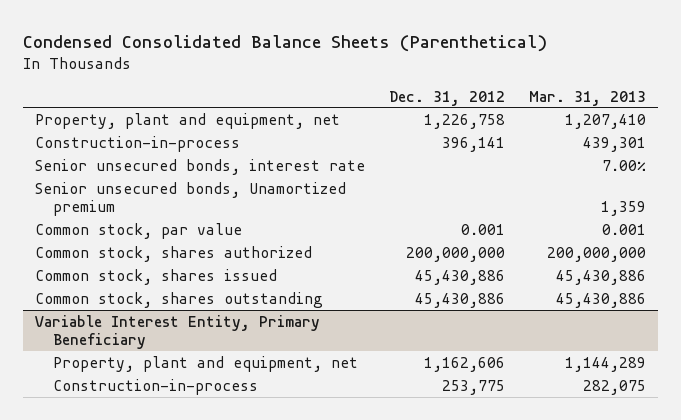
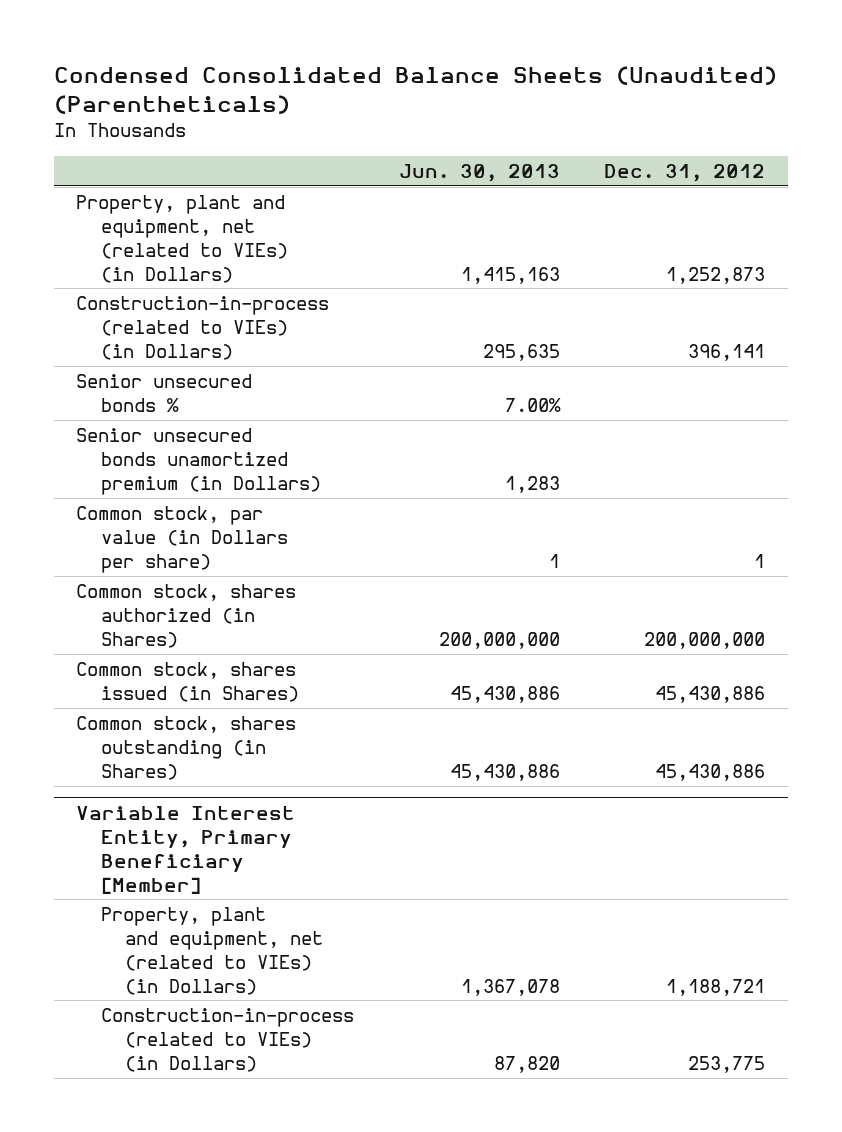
- Condensed Consolidated Balance Sheets (Parenthetical)
+ Condensed Consolidated Balance Sheets (Unaudited) (Parentheticals)
- | Dec. 31, 2012 | Mar. 31, 2013
+ | Jun. 30, 2013 | Dec. 31, 2012
- Property, plant and equipment, net | 1,226,758 | 1,207,410
- Construction-in-process | 396,141 | 439,301
- Senior unsecured bonds, interest rate | | 7.00%
- Senior unsecured bonds, Unamortized premium | | 1,359
- Common stock, par value | 0.001 | 0.001
- Common stock, shares authorized | 200,000,000 | 200,000,000
- Common stock, shares issued | 45,430,886 | 45,430,886
- Common stock, shares outstanding | 45,430,886 | 45,430,886
- Variable Interest Entity, Primary Beneficiary
- Property, plant and equipment, net | 1,162,606 | 1,144,289
- Construction-in-process | 253,775 | 282,075
+ Property, plant and equipment, net (related to VIEs) (in Dollars) | 1,415,163 | 1,252,873
+ Construction-in-process (related to VIEs) (in Dollars) | 295,635 | 396,141
+ Senior unsecured bonds % | 7.00% |
+ Senior unsecured bonds unamortized premium (in Dollars) | 1,283 |
+ Common stock, par value (in Dollars per share) | 1 | 1
+ Common stock, shares authorized (in Shares) | 200,000,000 | 200,000,000
+ Common stock, shares issued (in Shares) | 45,430,886 | 45,430,886
+ Common stock, shares outstanding (in Shares) | 45,430,886 | 45,430,886
+ Variable Interest Entity, Primary Beneficiary [Member]
+ Property, plant and equipment, net (related to VIEs) (in Dollars) | 1,367,078 | 1,188,721
+ Construction-in-process (related to VIEs) (in Dollars) | 87,820 | 253,775

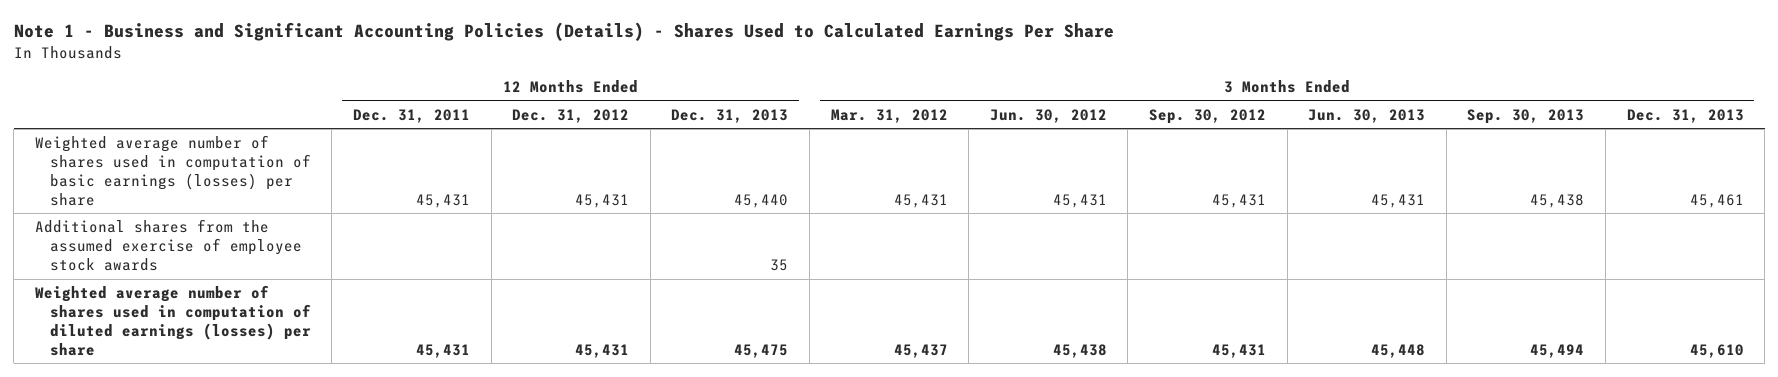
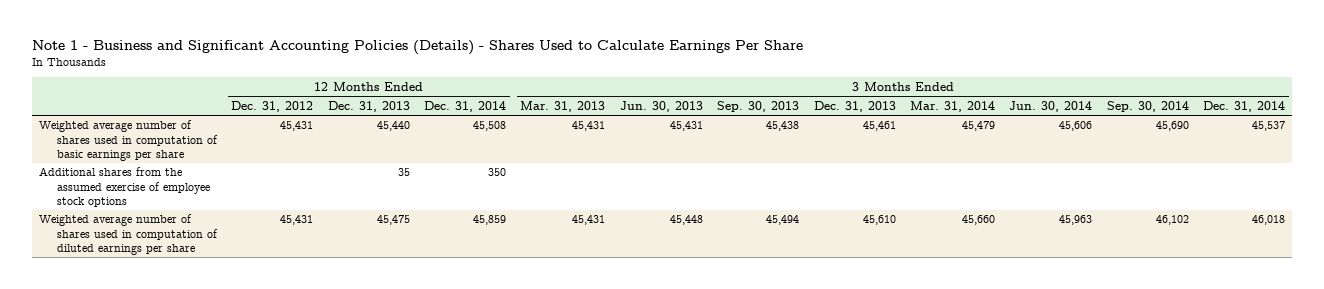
- Note 1 - Business and Significant Accounting Policies (Details) - Shares Used to Calculated Earnings Per Share
+ Note 1 - Business and Significant Accounting Policies (Details) - Shares Used to Calculate Earnings Per Share
- | 12 Months Ended Dec. 31, 2011 | 12 Months Ended Dec. 31, 2012 | 12 Months Ended Dec. 31, 2013 | 3 Months Ended Mar. 31, 2012 | 3 Months Ended Jun. 30, 2012 | 3 Months Ended Sep. 30, 2012 | 3 Months Ended Jun. 30, 2013 | 3 Months Ended Sep. 30, 2013 | 3 Months Ended Dec. 31, 2013
+ | 12 Months Ended Dec. 31, 2012 | 12 Months Ended Dec. 31, 2013 | 12 Months Ended Dec. 31, 2014 | 3 Months Ended Mar. 31, 2013 | 3 Months Ended Jun. 30, 2013 | 3 Months Ended Sep. 30, 2013 | 3 Months Ended Dec. 31, 2013 | 3 Months Ended Mar. 31, 2014 | 3 Months Ended Jun. 30, 2014 | 3 Months Ended Sep. 30, 2014 | 3 Months Ended Dec. 31, 2014
- Weighted average number of shares used in computation of basic earnings (losses) per share | 45,431 | 45,431 | 45,440 | 45,431 | 45,431 | 45,431 | 45,431 | 45,438 | 45,461
- Additional shares from the assumed exercise of employee stock awards | | | 35 | | | | | |
- Weighted average number of shares used in computation of diluted earnings (losses) per share | 45,431 | 45,431 | 45,475 | 45,437 | 45,438 | 45,431 | 45,448 | 45,494 | 45,610
+ Weighted average number of shares used in computation of basic earnings per share | 45,431 | 45,440 | 45,508 | 45,431 | 45,431 | 45,438 | 45,461 | 45,479 | 45,606 | 45,690 | 45,537
+ Additional shares from the assumed exercise of employee stock options | | 35 | 350 | | | | | | | |
+ Weighted average number of shares used in computation of diluted earnings per share | 45,431 | 45,475 | 45,859 | 45,431 | 45,448 | 45,494 | 45,610 | 45,660 | 45,963 | 46,102 | 46,018

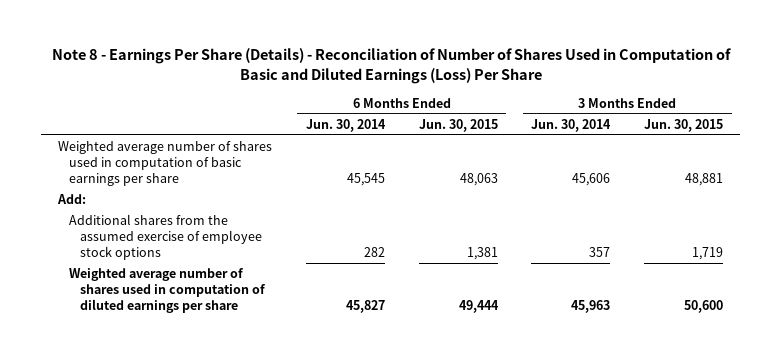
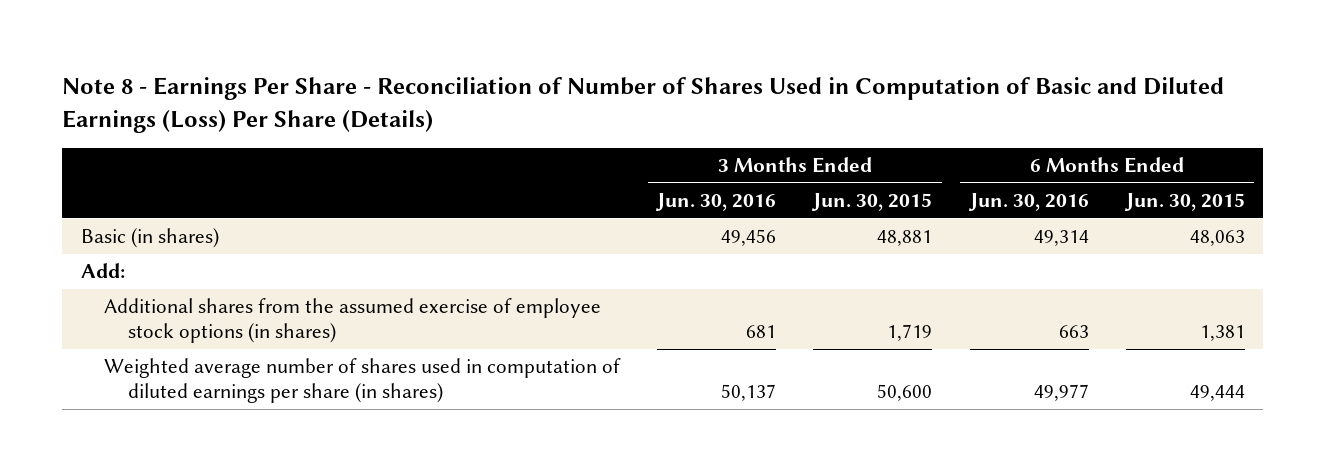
- Note 8 - Earnings Per Share (Details) - Reconciliation of Number of Shares Used in Computation of Basic and Diluted Earnings (Loss) Per Share
+ Note 8 - Earnings Per Share - Reconciliation of Number of Shares Used in Computation of Basic and Diluted Earnings (Loss) Per Share (Details)
- | 6 Months Ended Jun. 30, 2014 | 6 Months Ended Jun. 30, 2015 | 3 Months Ended Jun. 30, 2014 | 3 Months Ended Jun. 30, 2015
+ | 3 Months Ended Jun. 30, 2016 | 3 Months Ended Jun. 30, 2015 | 6 Months Ended Jun. 30, 2016 | 6 Months Ended Jun. 30, 2015
- Weighted average number of shares used in computation of basic earnings per share | 45,545 | 48,063 | 45,606 | 48,881
+ Basic (in shares) | 49,456 | 48,881 | 49,314 | 48,063
- Additional shares from the assumed exercise of employee stock options | 282 | 1,381 | 357 | 1,719
- Weighted average number of shares used in computation of diluted earnings per share | 45,827 | 49,444 | 45,963 | 50,600
+ Additional shares from the assumed exercise of employee stock options (in shares) | 681 | 1,719 | 663 | 1,381
+ Weighted average number of shares used in computation of diluted earnings per share (in shares) | 50,137 | 50,600 | 49,977 | 49,444

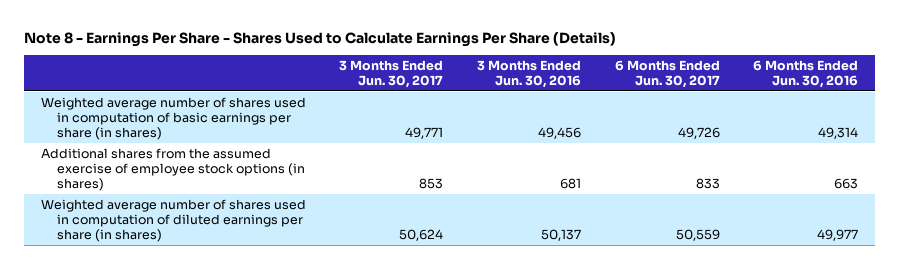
- Note 8 - Earnings Per Share - Reconciliation of Number of Shares Used in Computation of Basic and Diluted Earnings (Loss) Per Share (Details)
+ Note 8 - Earnings Per Share - Shares Used to Calculate Earnings Per Share (Details)
- | 3 Months Ended Jun. 30, 2016 | 3 Months Ended Jun. 30, 2015 | 6 Months Ended Jun. 30, 2016 | 6 Months Ended Jun. 30, 2015
+ | 3 Months Ended Jun. 30, 2017 | 3 Months Ended Jun. 30, 2016 | 6 Months Ended Jun. 30, 2017 | 6 Months Ended Jun. 30, 2016
- Basic (in shares) | 49,456 | 48,881 | 49,314 | 48,063
- Add:
+ Weighted average number of shares used in computation of basic earnings per share (in shares) | 49,771 | 49,456 | 49,726 | 49,314

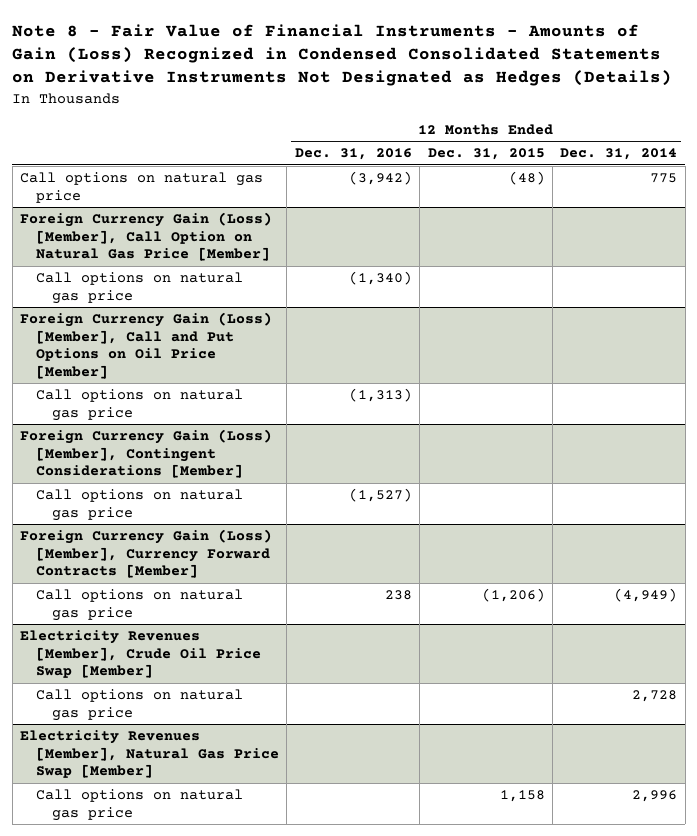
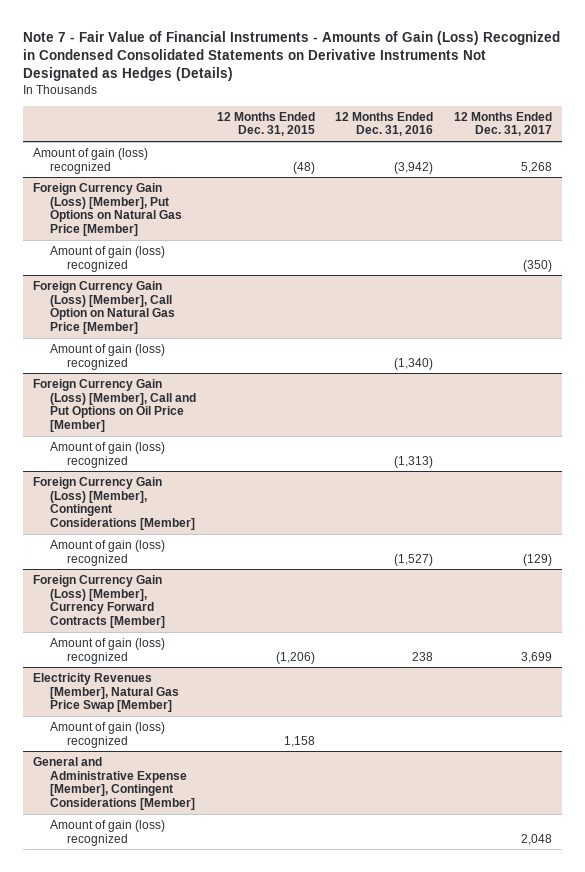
- Note 8 - Fair Value of Financial Instruments - Amounts of Gain (Loss) Recognized in Condensed Consolidated Statements on Derivative Instruments Not Designated as Hedges (Details)
+ Note 7 - Fair Value of Financial Instruments - Amounts of Gain (Loss) Recognized in Condensed Consolidated Statements on Derivative Instruments Not Designated as Hedges (Details)
- | 12 Months Ended Dec. 31, 2016 | 12 Months Ended Dec. 31, 2015 | 12 Months Ended Dec. 31, 2014
+ | 12 Months Ended Dec. 31, 2015 | 12 Months Ended Dec. 31, 2016 | 12 Months Ended Dec. 31, 2017
- Call options on natural gas price | (3,942) | (48) | 775
+ Amount of gain (loss) recognized | (48) | (3,942) | 5,268
+ Foreign Currency Gain (Loss) [Member], Put Options on Natural Gas Price [Member]
+ Amount of gain (loss) recognized | | | (350)
@ Foreign Currency Gain (Loss) [Member], Call Option on Natural Gas Price [Member]
- Call options on natural gas price | (1,340) | |
+ Amount of gain (loss) recognized | | (1,340) |
@ Foreign Currency Gain (Loss) [Member], Call and Put Options on Oil Price [Member]
- Call options on natural gas price | (1,313) | |
+ Amount of gain (loss) recognized | | (1,313) |
@ Foreign Currency Gain (Loss) [Member], Contingent Considerations [Member]
- Call options on natural gas price | (1,527) | |
+ Amount of gain (loss) recognized | | (1,527) | (129)
@ Foreign Currency Gain (Loss) [Member], Currency Forward Contracts [Member]
- Call options on natural gas price | 238 | (1,206) | (4,949)
- Electricity Revenues [Member], Crude Oil Price Swap [Member]
- Call options on natural gas price | | | 2,728
@ Foreign Currency Gain (Loss) [Member], Currency Forward Contracts [Member]
+ Amount of gain (loss) recognized | (1,206) | 238 | 3,699
@ Electricity Revenues [Member], Natural Gas Price Swap [Member]
- Call options on natural gas price | | 1,158 | 2,996
+ Amount of gain (loss) recognized | 1,158 | |
+ General and Administrative Expense [Member], Contingent Considerations [Member]
+ Amount of gain (loss) recognized | | | 2,048

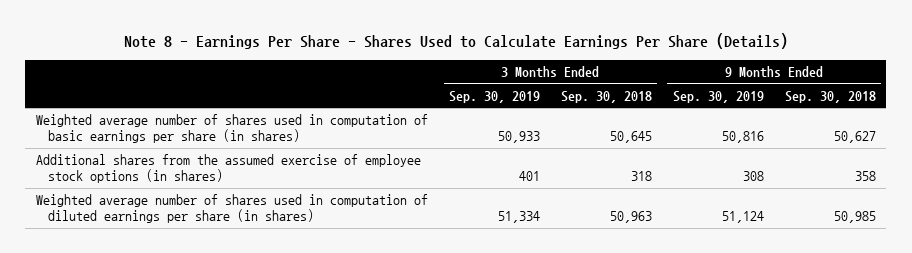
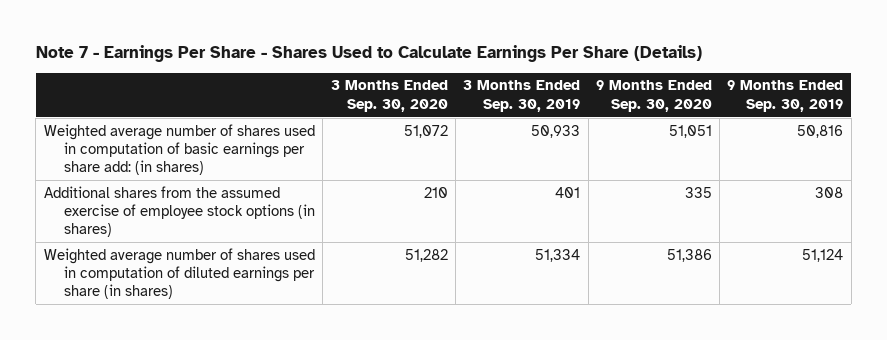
- Note 8 - Earnings Per Share - Shares Used to Calculate Earnings Per Share (Details)
+ Note 7 - Earnings Per Share - Shares Used to Calculate Earnings Per Share (Details)
- | 3 Months Ended Sep. 30, 2019 | 3 Months Ended Sep. 30, 2018 | 9 Months Ended Sep. 30, 2019 | 9 Months Ended Sep. 30, 2018
+ | 3 Months Ended Sep. 30, 2020 | 3 Months Ended Sep. 30, 2019 | 9 Months Ended Sep. 30, 2020 | 9 Months Ended Sep. 30, 2019
- Weighted average number of shares used in computation of basic earnings per share (in shares) | 50,933 | 50,645 | 50,816 | 50,627
+ Weighted average number of shares used in computation of basic earnings per share add: (in shares) | 51,072 | 50,933 | 51,051 | 50,816

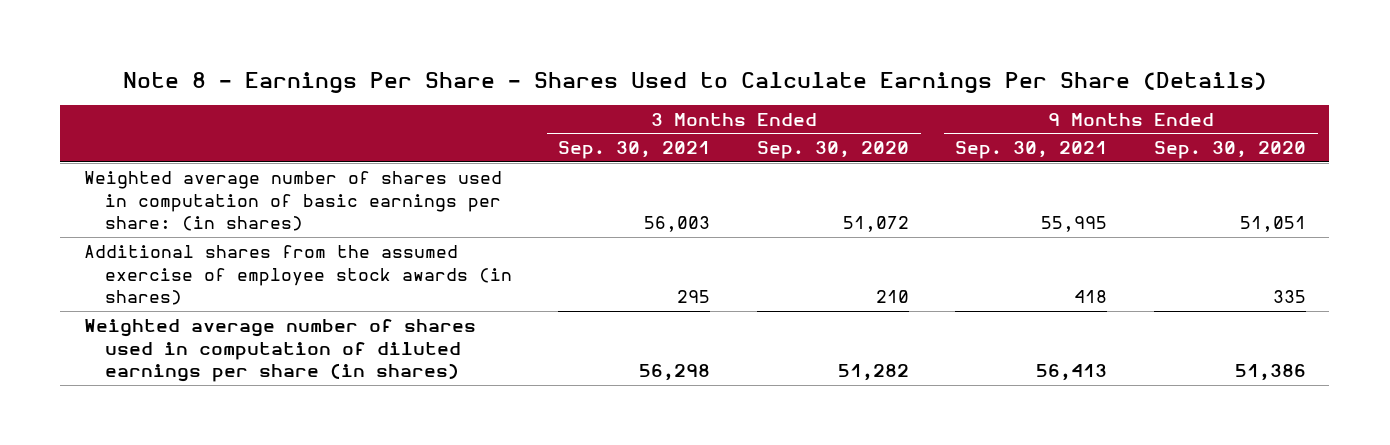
- Note 7 - Earnings Per Share - Shares Used to Calculate Earnings Per Share (Details)
+ Note 8 - Earnings Per Share - Shares Used to Calculate Earnings Per Share (Details)
- | 3 Months Ended Sep. 30, 2020 | 3 Months Ended Sep. 30, 2019 | 9 Months Ended Sep. 30, 2020 | 9 Months Ended Sep. 30, 2019
+ | 3 Months Ended Sep. 30, 2021 | 3 Months Ended Sep. 30, 2020 | 9 Months Ended Sep. 30, 2021 | 9 Months Ended Sep. 30, 2020
- Weighted average number of shares used in computation of basic earnings per share add: (in shares) | 51,072 | 50,933 | 51,051 | 50,816
- Additional shares from the assumed exercise of employee stock options (in shares) | 210 | 401 | 335 | 308
+ Weighted average number of shares used in computation of basic earnings per share: (in shares) | 56,003 | 51,072 | 55,995 | 51,051
+ Additional shares from the assumed exercise of employee stock awards (in shares) | 295 | 210 | 418 | 335

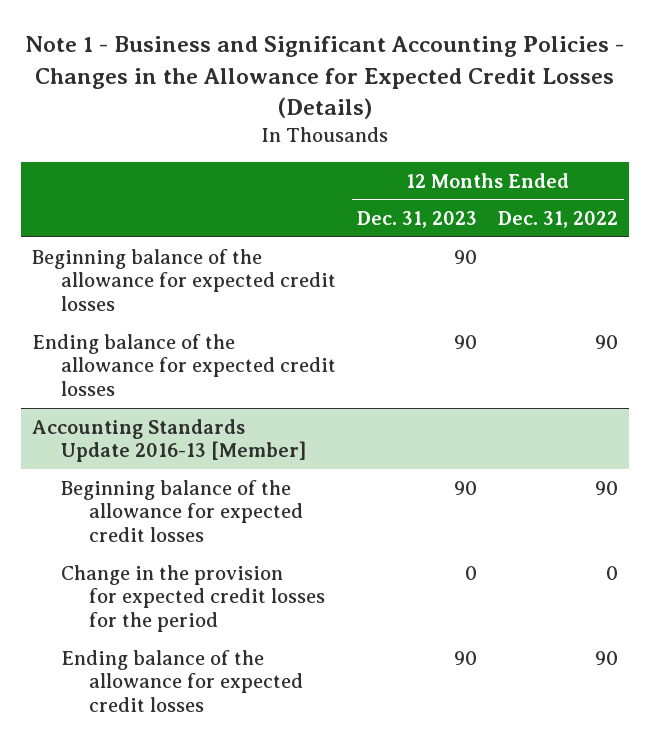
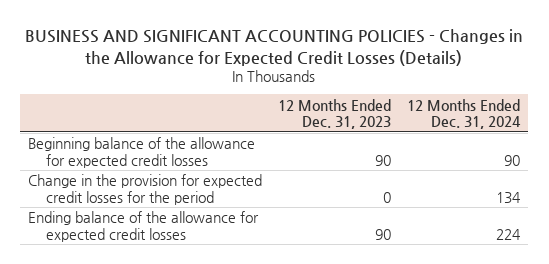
- Note 1 - Business and Significant Accounting Policies - Changes in the Allowance for Expected Credit Losses (Details)
+ BUSINESS AND SIGNIFICANT ACCOUNTING POLICIES - Changes in the Allowance for Expected Credit Losses (Details)
- | 12 Months Ended Dec. 31, 2023 | 12 Months Ended Dec. 31, 2022
+ | 12 Months Ended Dec. 31, 2023 | 12 Months Ended Dec. 31, 2024
- Ending balance of the allowance for expected credit losses | 90 | 90
- Accounting Standards Update 2016-13 [Member]
- Beginning balance of the allowance for expected credit losses | 90 | 90

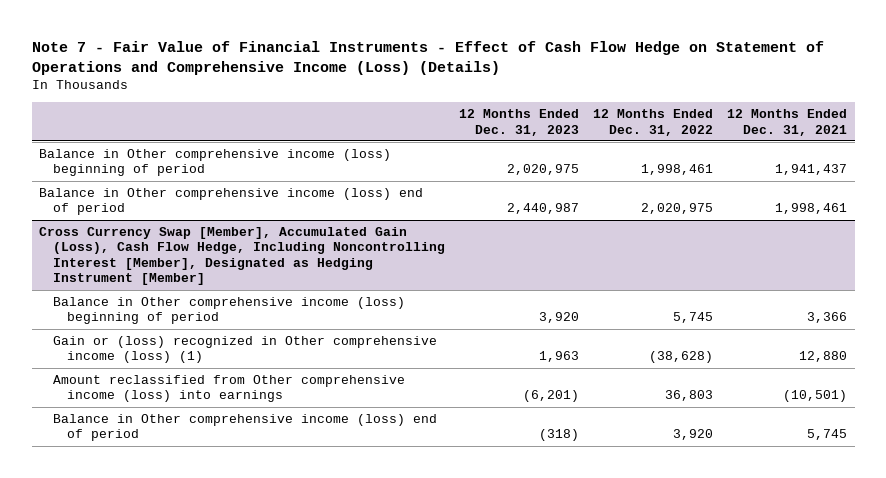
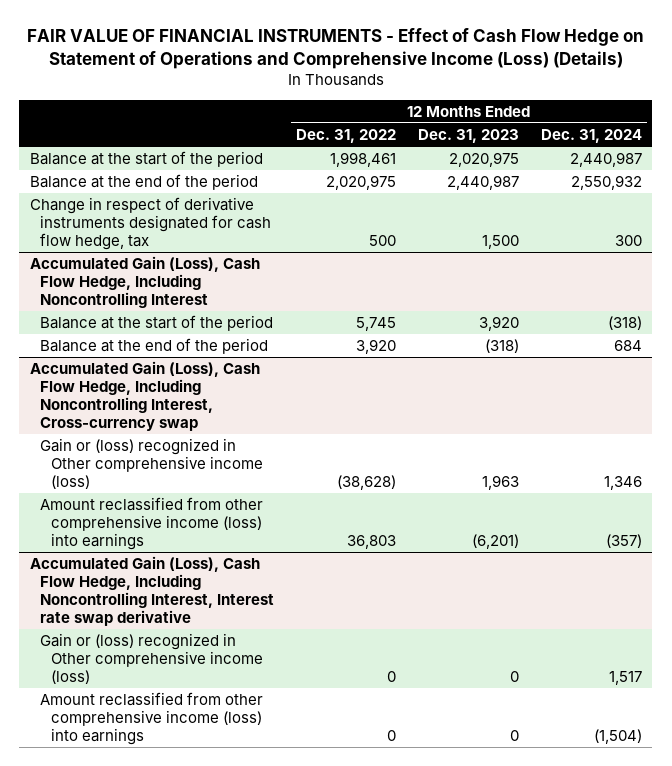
- Note 7 - Fair Value of Financial Instruments - Effect of Cash Flow Hedge on Statement of Operations and Comprehensive Income (Loss) (Details)
+ FAIR VALUE OF FINANCIAL INSTRUMENTS - Effect of Cash Flow Hedge on Statement of Operations and Comprehensive Income (Loss) (Details)
- | 12 Months Ended Dec. 31, 2023 | 12 Months Ended Dec. 31, 2022 | 12 Months Ended Dec. 31, 2021
+ | 12 Months Ended Dec. 31, 2022 | 12 Months Ended Dec. 31, 2023 | 12 Months Ended Dec. 31, 2024
- Balance in Other comprehensive income (loss) beginning of period | 2,020,975 | 1,998,461 | 1,941,437
- Balance in Other comprehensive income (loss) end of period | 2,440,987 | 2,020,975 | 1,998,461
- Cross Currency Swap [Member], Accumulated Gain (Loss), Cash Flow Hedge, Including Noncontrolling Interest [Member], Designated as Hedging Instrument [Member]
- Balance in Other comprehensive income (loss) beginning of period | 3,920 | 5,745 | 3,366
- Gain or (loss) recognized in Other comprehensive income (loss) (1) | 1,963 | (38,628) | 12,880
- Amount reclassified from Other comprehensive income (loss) into earnings | (6,201) | 36,803 | (10,501)
- Balance in Other comprehensive income (loss) end of period | (318) | 3,920 | 5,745
+ Balance at the start of the period | 1,998,461 | 2,020,975 | 2,440,987
+ Balance at the end of the period | 2,020,975 | 2,440,987 | 2,550,932
+ Change in respect of derivative instruments designated for cash flow hedge, tax | 500 | 1,500 | 300
+ Accumulated Gain (Loss), Cash Flow Hedge, Including Noncontrolling Interest
+ Balance at the start of the period | 5,745 | 3,920 | (318)
+ Balance at the end of the period | 3,920 | (318) | 684
+ Accumulated Gain (Loss), Cash Flow Hedge, Including Noncontrolling Interest, Cross-currency swap
+ Gain or (loss) recognized in Other comprehensive income (loss) | (38,628) | 1,963 | 1,346
+ Amount reclassified from other comprehensive income (loss) into earnings | 36,803 | (6,201) | (357)
+ Accumulated Gain (Loss), Cash Flow Hedge, Including Noncontrolling Interest, Interest rate swap derivative
+ Gain or (loss) recognized in Other comprehensive income (loss) | 0 | 0 | 1,517
+ Amount reclassified from other comprehensive income (loss) into earnings | 0 | 0 | (1,504)

